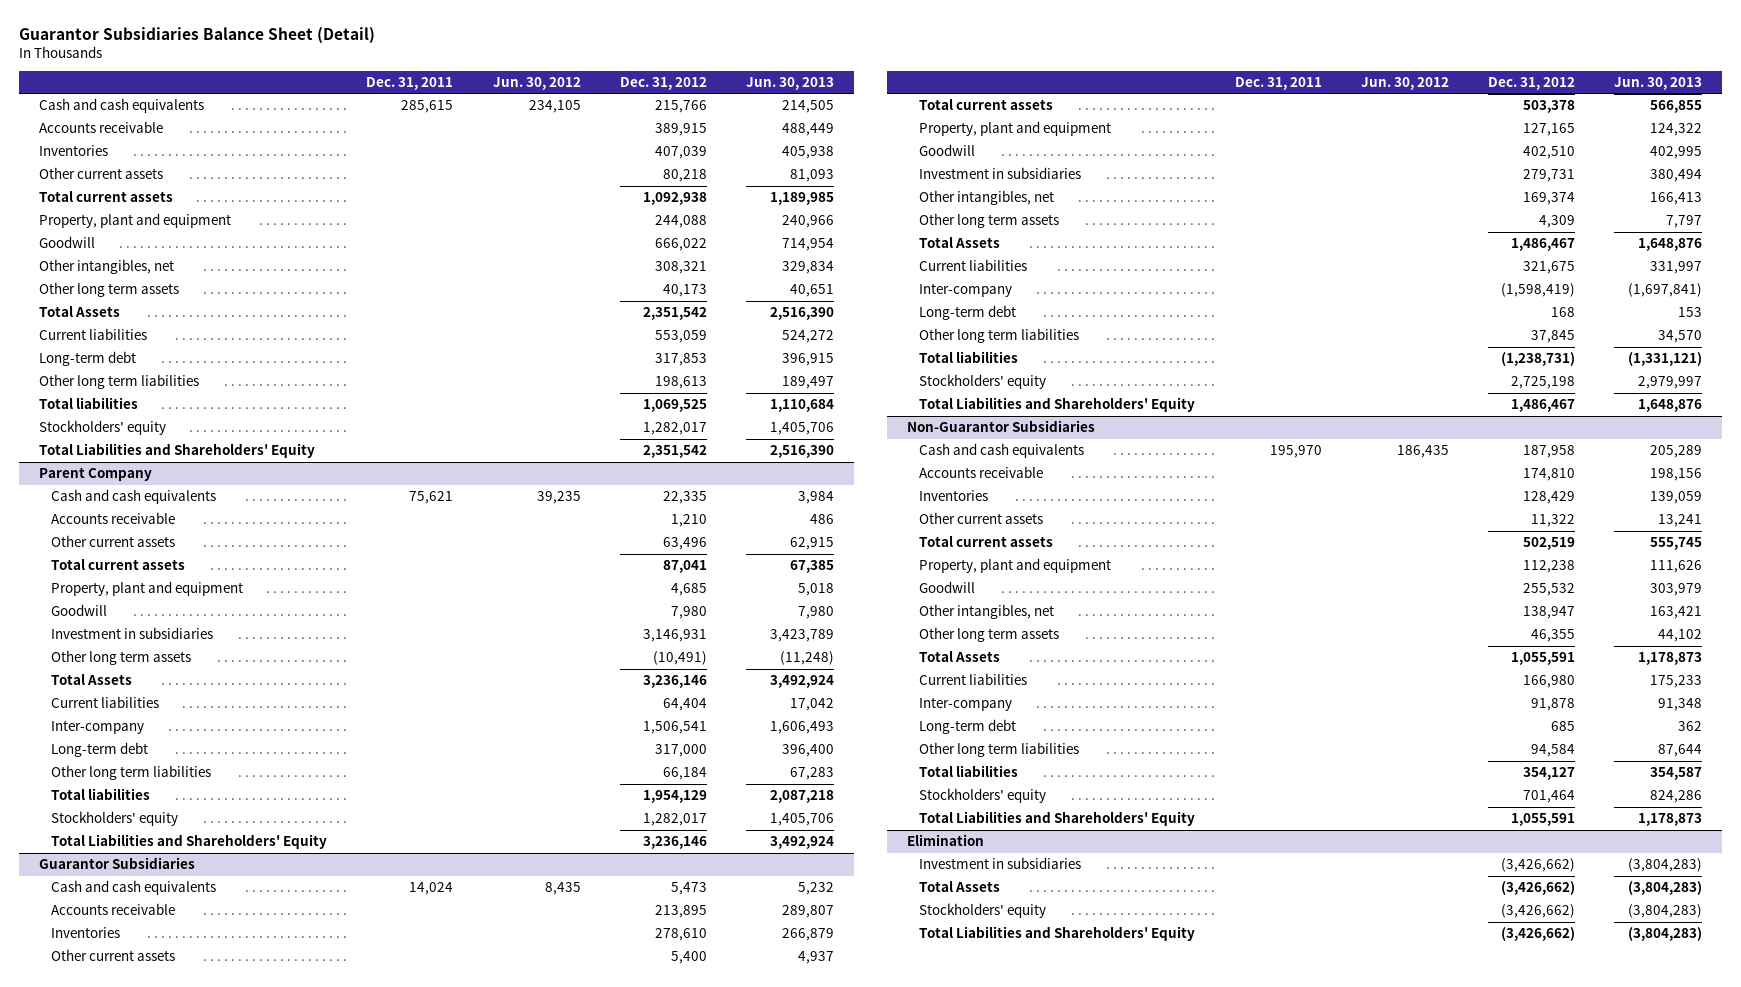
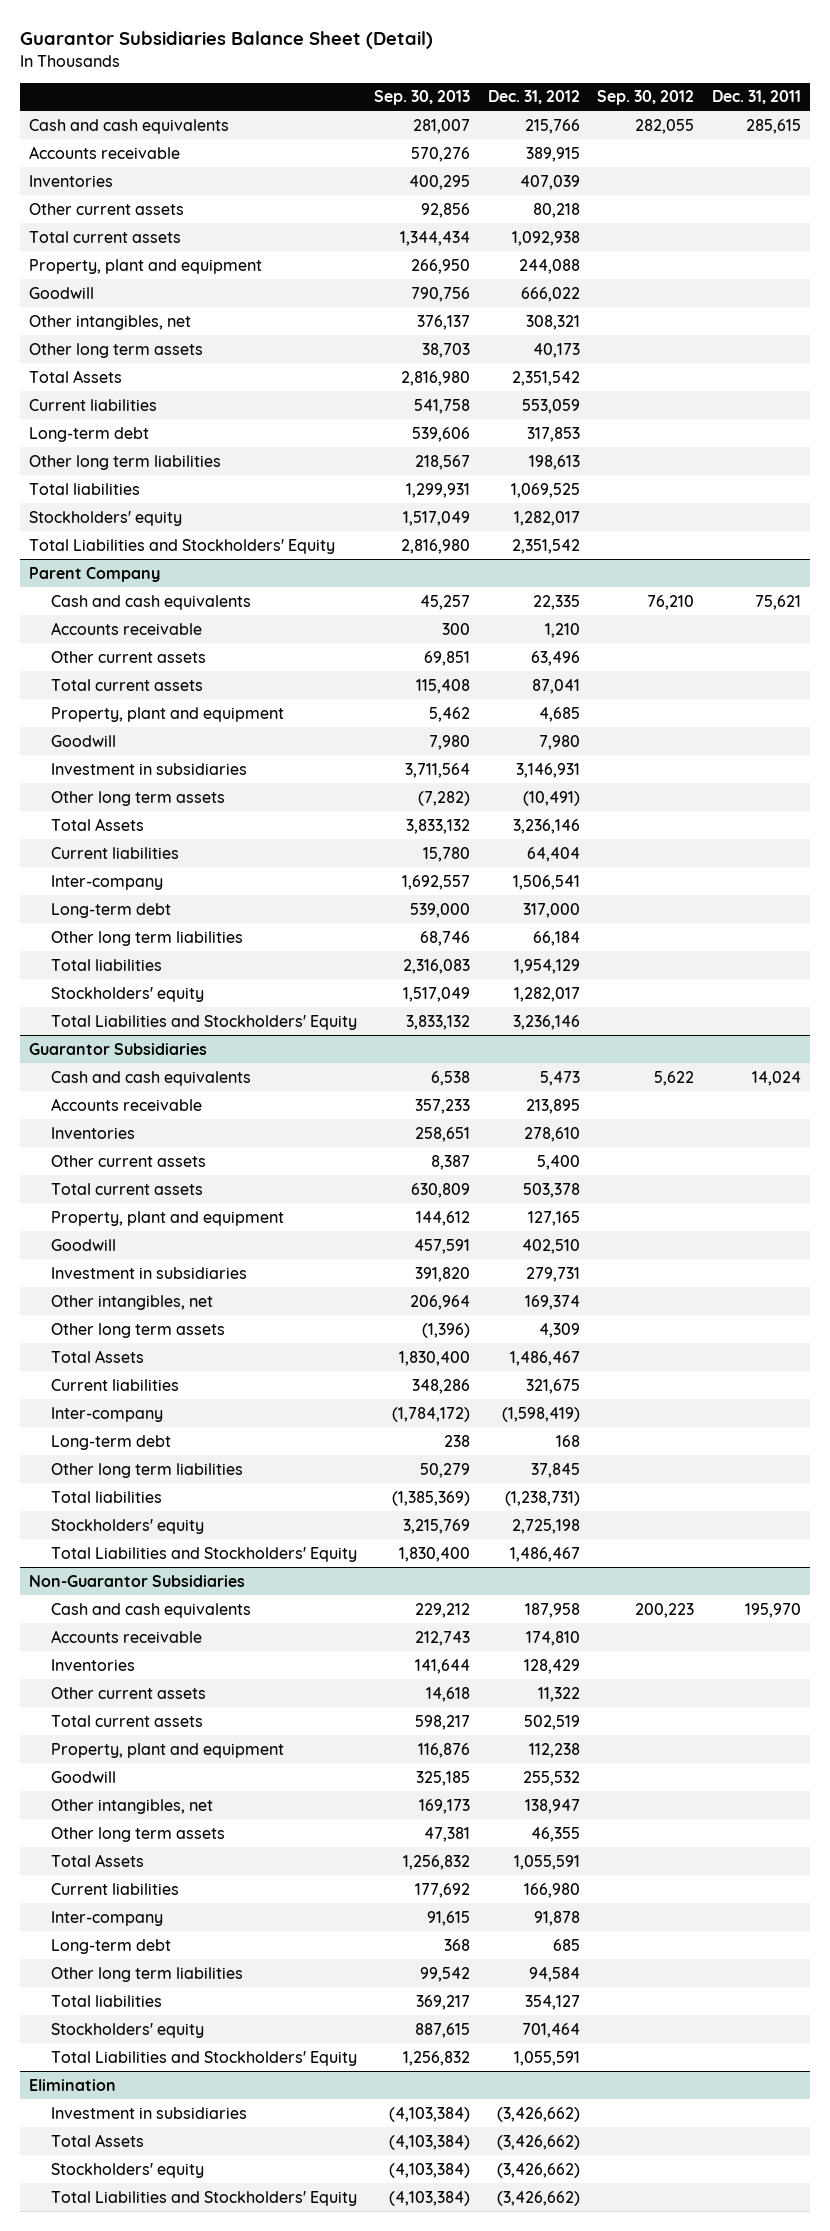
- | Dec. 31, 2011 | Jun. 30, 2012 | Dec. 31, 2012 | Jun. 30, 2013
+ | Sep. 30, 2013 | Dec. 31, 2012 | Sep. 30, 2012 | Dec. 31, 2011
- Total Liabilities and Shareholders' Equity | | | 2,351,542 | 2,516,390
+ Total Liabilities and Stockholders' Equity | 2,816,980 | 2,351,542 | |
@ Parent Company
- Total Liabilities and Shareholders' Equity | | | 3,236,146 | 3,492,924
+ Total Liabilities and Stockholders' Equity | 3,833,132 | 3,236,146 | |
@ Guarantor Subsidiaries
- Total Liabilities and Shareholders' Equity | | | 1,486,467 | 1,648,876
+ Total Liabilities and Stockholders' Equity | 1,830,400 | 1,486,467 | |
@ Non-Guarantor Subsidiaries
- Total Liabilities and Shareholders' Equity | | | 1,055,591 | 1,178,873
+ Total Liabilities and Stockholders' Equity | 1,256,832 | 1,055,591 | |
@ Elimination
- Total Liabilities and Shareholders' Equity | | | (3,426,662) | (3,804,283)
+ Total Liabilities and Stockholders' Equity | (4,103,384) | (3,426,662) | |

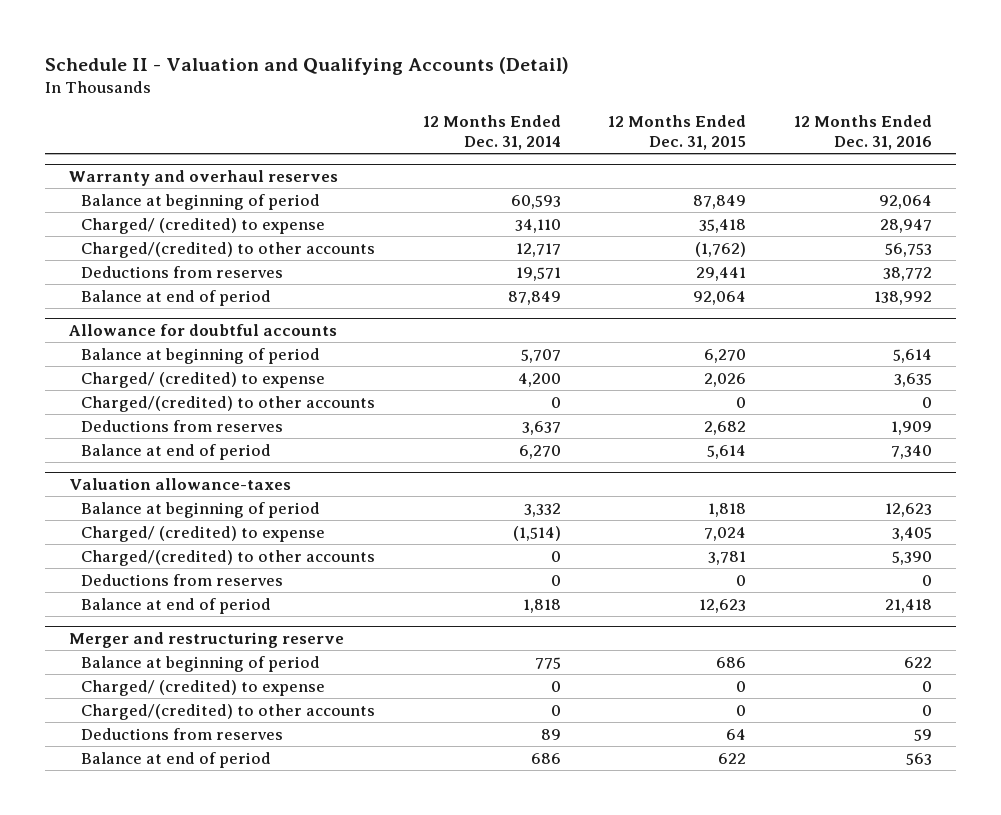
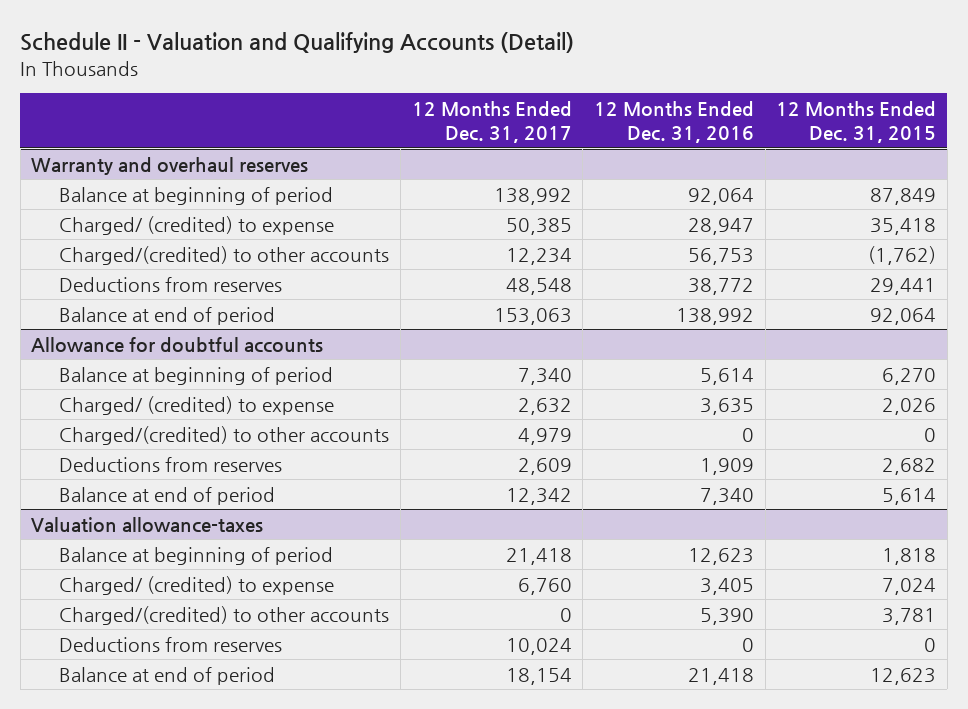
- | 12 Months Ended Dec. 31, 2014 | 12 Months Ended Dec. 31, 2015 | 12 Months Ended Dec. 31, 2016
+ | 12 Months Ended Dec. 31, 2017 | 12 Months Ended Dec. 31, 2016 | 12 Months Ended Dec. 31, 2015
- Merger and restructuring reserve
- Balance at beginning of period | 775 | 686 | 622
- Charged/ (credited) to expense | 0 | 0 | 0
- Charged/(credited) to other accounts | 0 | 0 | 0
- Deductions from reserves | 89 | 64 | 59
- Balance at end of period | 686 | 622 | 563

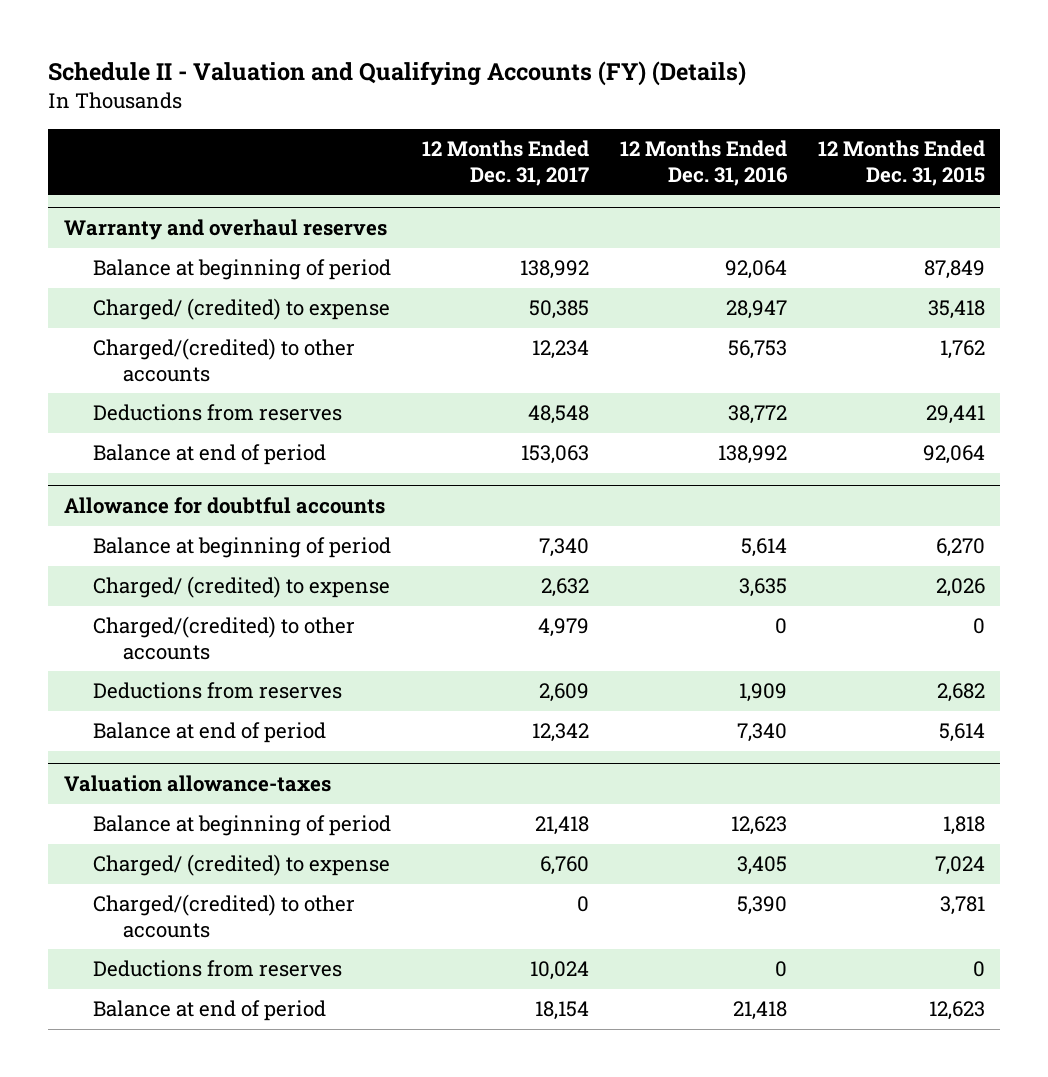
- Schedule II - Valuation and Qualifying Accounts (Detail)
+ Schedule II - Valuation and Qualifying Accounts (FY) (Details)
@ Warranty and overhaul reserves
- Charged/(credited) to other accounts | 12,234 | 56,753 | (1,762)
+ Charged/(credited) to other accounts | 12,234 | 56,753 | 1,762

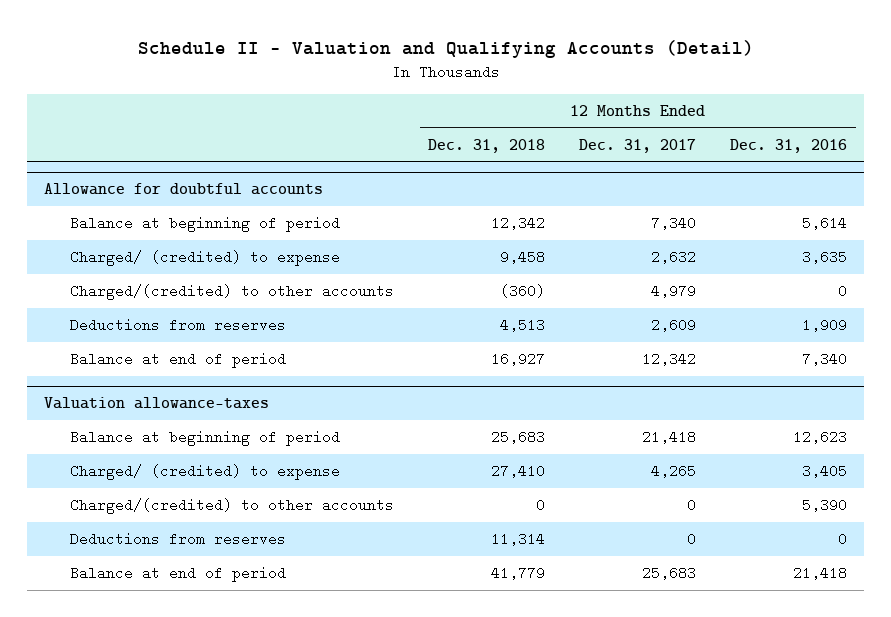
- Schedule II - Valuation and Qualifying Accounts (FY) (Details)
+ Schedule II - Valuation and Qualifying Accounts (Detail)
- | 12 Months Ended Dec. 31, 2017 | 12 Months Ended Dec. 31, 2016 | 12 Months Ended Dec. 31, 2015
+ | 12 Months Ended Dec. 31, 2018 | 12 Months Ended Dec. 31, 2017 | 12 Months Ended Dec. 31, 2016
- Warranty and overhaul reserves
- Balance at beginning of period | 138,992 | 92,064 | 87,849
- Charged/ (credited) to expense | 50,385 | 28,947 | 35,418
- Charged/(credited) to other accounts | 12,234 | 56,753 | 1,762
- Deductions from reserves | 48,548 | 38,772 | 29,441
- Balance at end of period | 153,063 | 138,992 | 92,064
@ Valuation allowance-taxes
- Charged/ (credited) to expense | 6,760 | 3,405 | 7,024
+ Charged/ (credited) to expense | 27,410 | 4,265 | 3,405
- Deductions from reserves | 10,024 | 0 | 0
- Balance at end of period | 18,154 | 21,418 | 12,623
+ Deductions from reserves | 11,314 | 0 | 0
+ Balance at end of period | 41,779 | 25,683 | 21,418

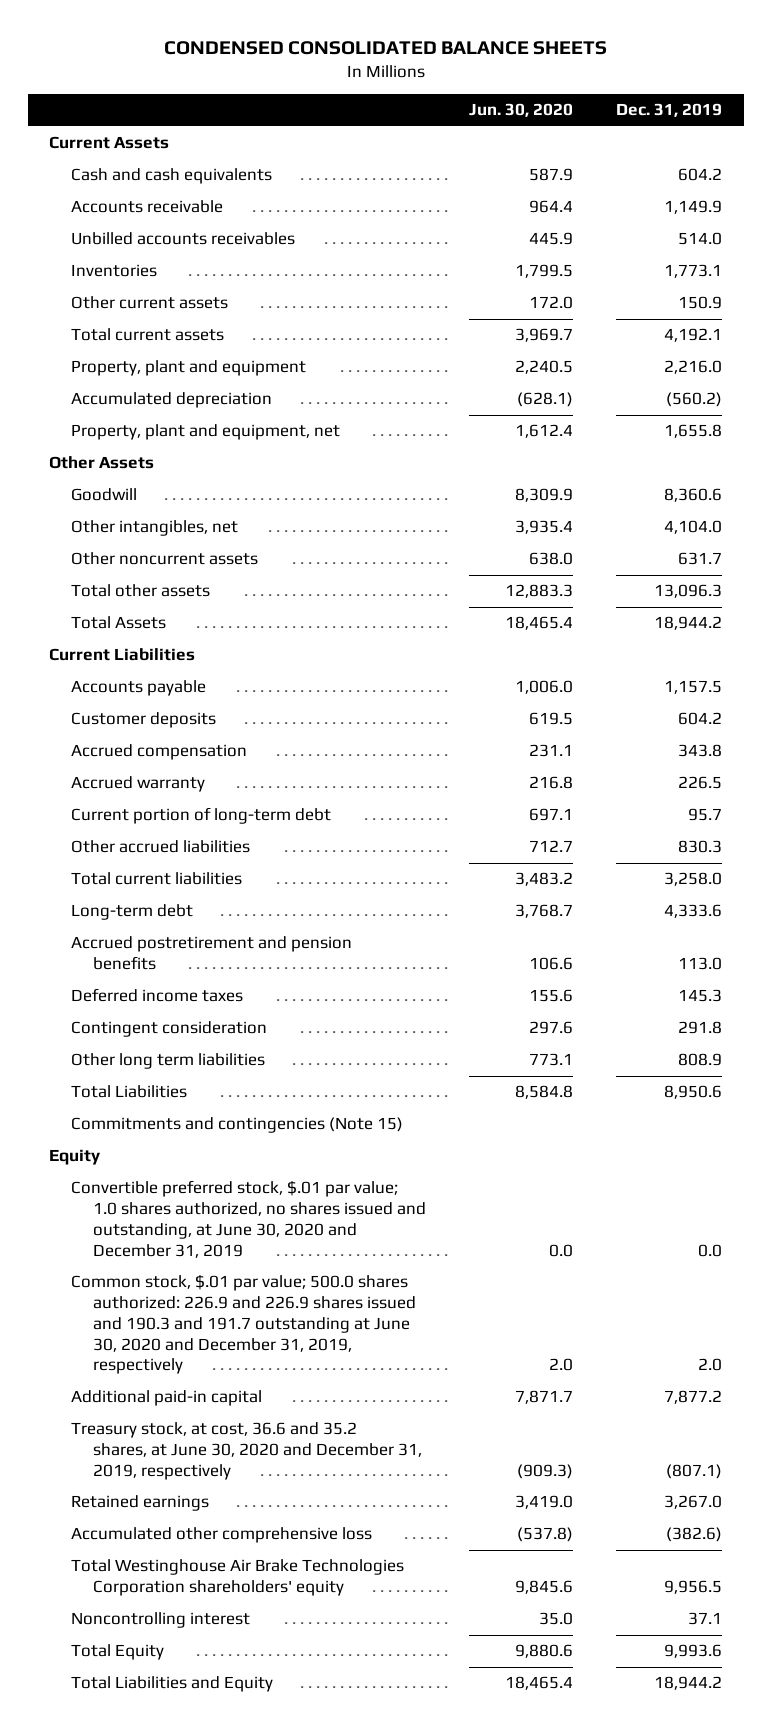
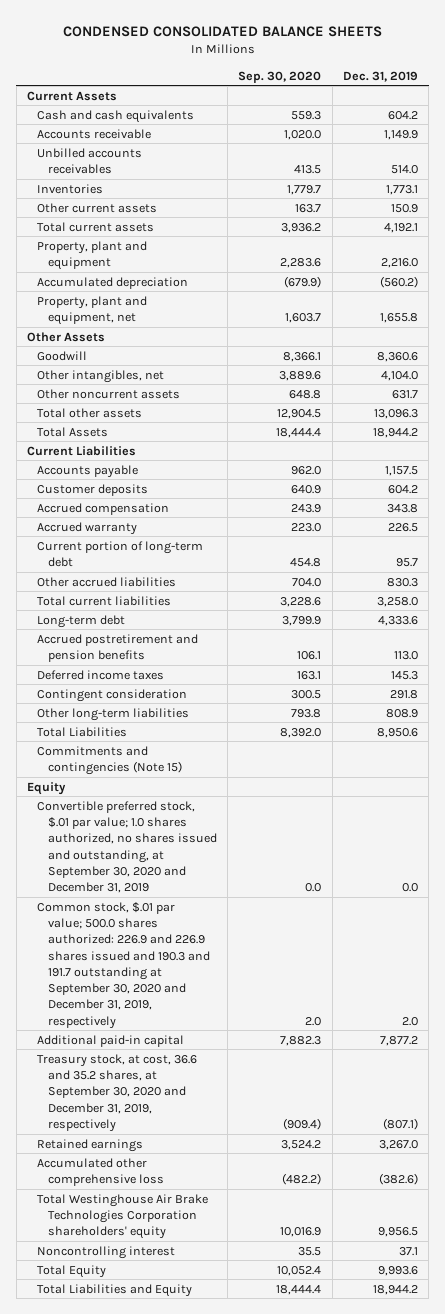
- | Jun. 30, 2020 | Dec. 31, 2019
+ | Sep. 30, 2020 | Dec. 31, 2019
- Other long term liabilities | 773.1 | 808.9
+ Other long-term liabilities | 793.8 | 808.9
- Convertible preferred stock, $.01 par value; 1.0 shares authorized, no shares issued and outstanding, at June 30, 2020 and December 31, 2019 | 0.0 | 0.0
- Common stock, $.01 par value; 500.0 shares authorized: 226.9 and 226.9 shares issued and 190.3 and 191.7 outstanding at June 30, 2020 and December 31, 2019, respectively | 2.0 | 2.0
+ Convertible preferred stock, $.01 par value; 1.0 shares authorized, no shares issued and outstanding, at September 30, 2020 and December 31, 2019 | 0.0 | 0.0
+ Common stock, $.01 par value; 500.0 shares authorized: 226.9 and 226.9 shares issued and 190.3 and 191.7 outstanding at September 30, 2020 and December 31, 2019, respectively | 2.0 | 2.0
- Treasury stock, at cost, 36.6 and 35.2 shares, at June 30, 2020 and December 31, 2019, respectively | (909.3) | (807.1)
+ Treasury stock, at cost, 36.6 and 35.2 shares, at September 30, 2020 and December 31, 2019, respectively | (909.4) | (807.1)

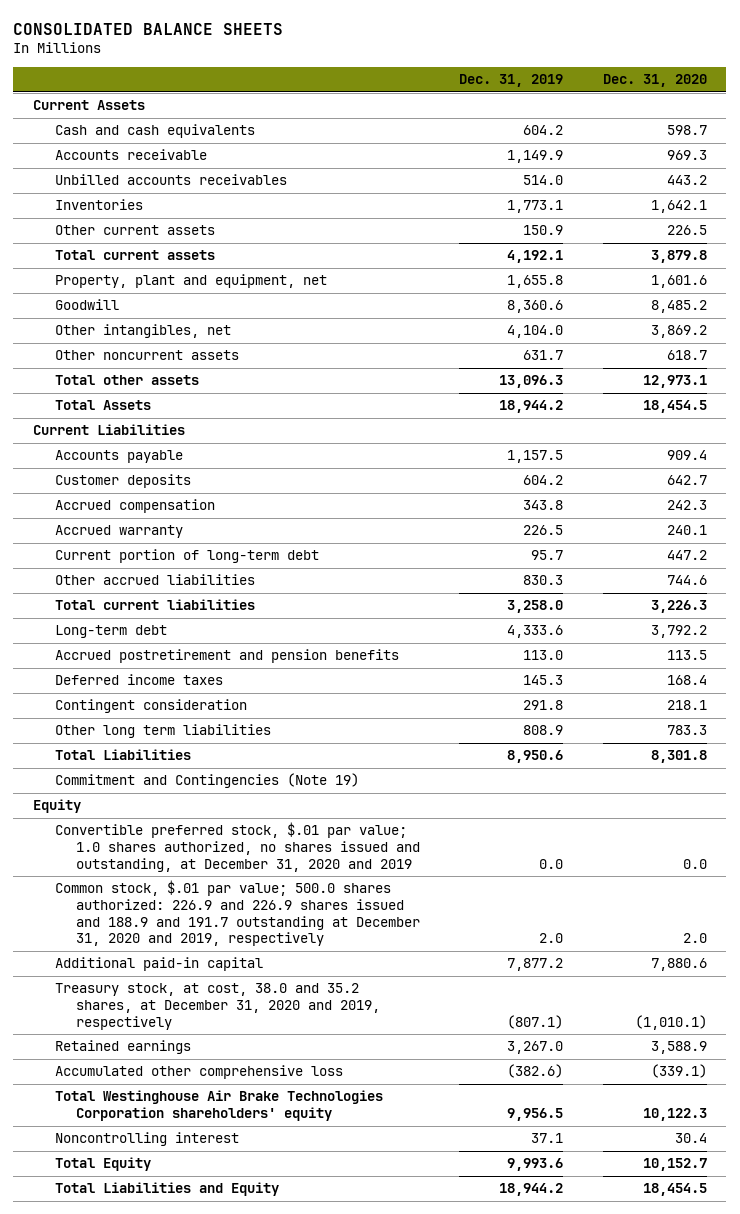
- CONDENSED CONSOLIDATED BALANCE SHEETS
+ CONSOLIDATED BALANCE SHEETS
- | Sep. 30, 2020 | Dec. 31, 2019
+ | Dec. 31, 2019 | Dec. 31, 2020
- Property, plant and equipment | 2,283.6 | 2,216.0
- Accumulated depreciation | (679.9) | (560.2)
- Other Assets
- Other long-term liabilities | 793.8 | 808.9
+ Other long term liabilities | 808.9 | 783.3
- Commitments and contingencies (Note 15)
+ Commitment and Contingencies (Note 19)
- Convertible preferred stock, $.01 par value; 1.0 shares authorized, no shares issued and outstanding, at September 30, 2020 and December 31, 2019 | 0.0 | 0.0
- Common stock, $.01 par value; 500.0 shares authorized: 226.9 and 226.9 shares issued and 190.3 and 191.7 outstanding at September 30, 2020 and December 31, 2019, respectively | 2.0 | 2.0
+ Convertible preferred stock, $.01 par value; 1.0 shares authorized, no shares issued and outstanding, at December 31, 2020 and 2019 | 0.0 | 0.0
+ Common stock, $.01 par value; 500.0 shares authorized: 226.9 and 226.9 shares issued and 188.9 and 191.7 outstanding at December 31, 2020 and 2019, respectively | 2.0 | 2.0
- Treasury stock, at cost, 36.6 and 35.2 shares, at September 30, 2020 and December 31, 2019, respectively | (909.4) | (807.1)
+ Treasury stock, at cost, 38.0 and 35.2 shares, at December 31, 2020 and 2019, respectively | (807.1) | (1,010.1)

